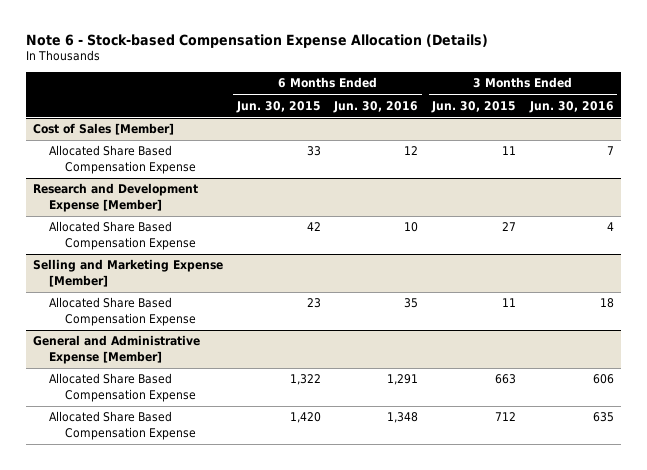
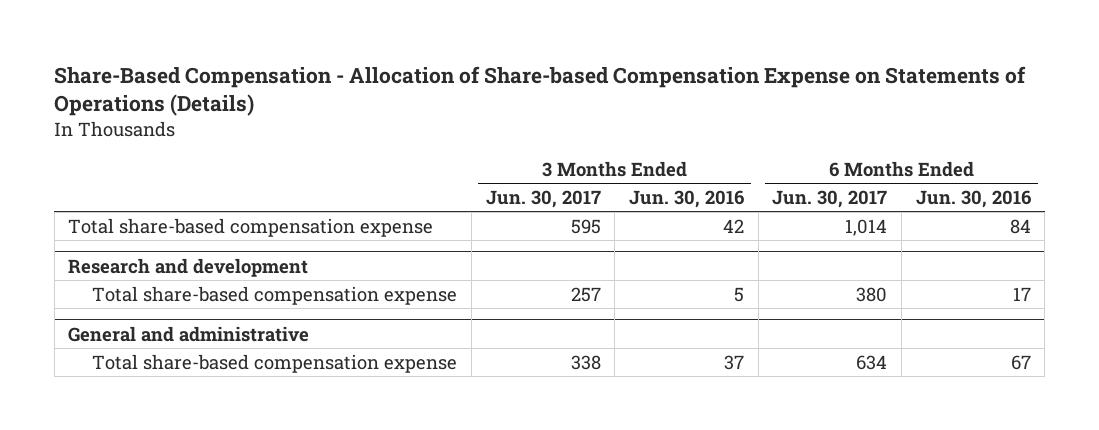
- Note 6 - Stock-based Compensation Expense Allocation (Details)
+ Share-Based Compensation - Allocation of Share-based Compensation Expense on Statements of Operations (Details)
- | 6 Months Ended Jun. 30, 2015 | 6 Months Ended Jun. 30, 2016 | 3 Months Ended Jun. 30, 2015 | 3 Months Ended Jun. 30, 2016
+ | 3 Months Ended Jun. 30, 2017 | 3 Months Ended Jun. 30, 2016 | 6 Months Ended Jun. 30, 2017 | 6 Months Ended Jun. 30, 2016
- Cost of Sales [Member]
- Allocated Share Based Compensation Expense | 33 | 12 | 11 | 7
- Research and Development Expense [Member]
- Allocated Share Based Compensation Expense | 42 | 10 | 27 | 4
- Selling and Marketing Expense [Member]
- Allocated Share Based Compensation Expense | 23 | 35 | 11 | 18
- General and Administrative Expense [Member]
- Allocated Share Based Compensation Expense | 1,322 | 1,291 | 663 | 606
- Allocated Share Based Compensation Expense | 1,420 | 1,348 | 712 | 635
+ Total share-based compensation expense | 595 | 42 | 1,014 | 84
+ Research and development
+ Total share-based compensation expense | 257 | 5 | 380 | 17
+ General and administrative
+ Total share-based compensation expense | 338 | 37 | 634 | 67

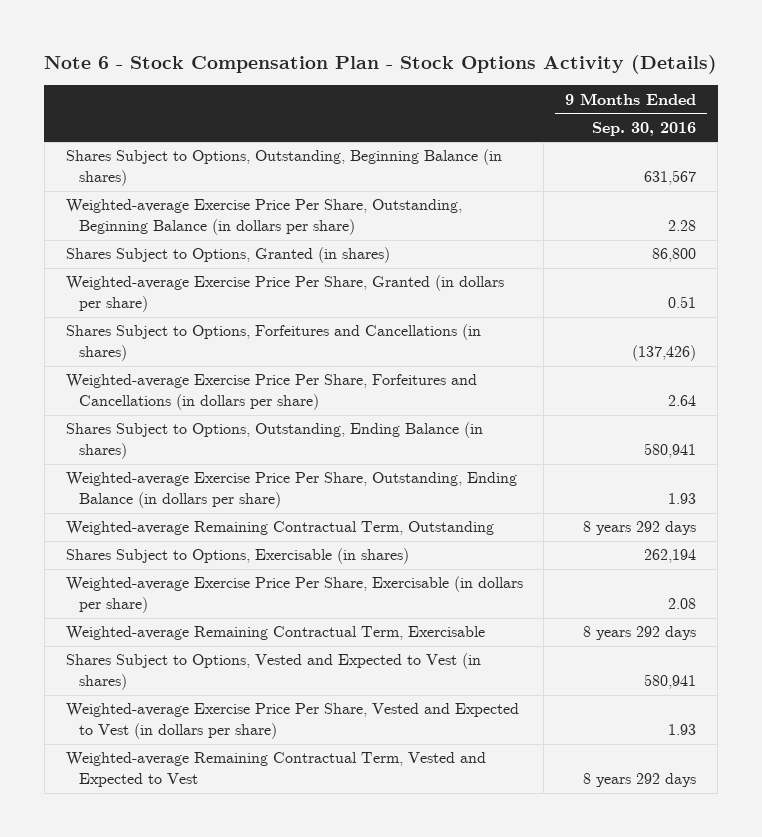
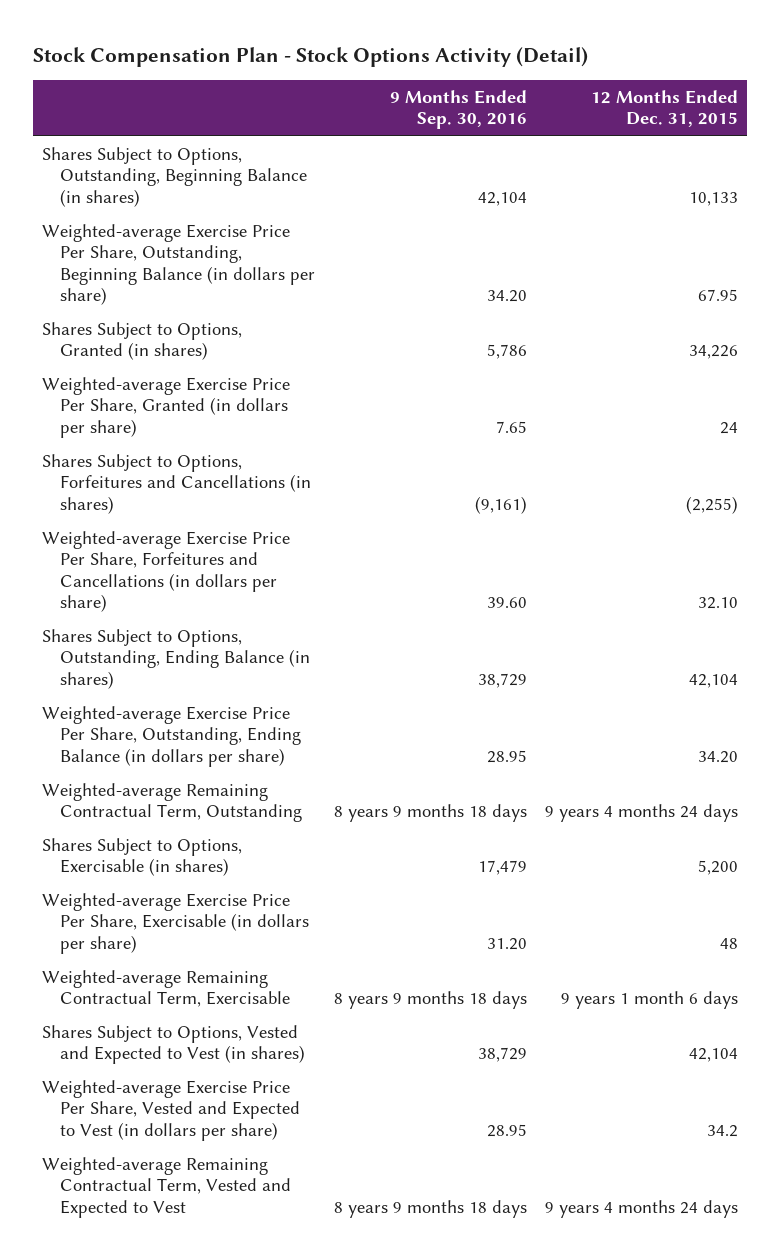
- Note 6 - Stock Compensation Plan - Stock Options Activity (Details)
+ Stock Compensation Plan - Stock Options Activity (Detail)
- | 9 Months Ended Sep. 30, 2016
+ | 9 Months Ended Sep. 30, 2016 | 12 Months Ended Dec. 31, 2015
- Shares Subject to Options, Outstanding, Beginning Balance (in shares) | 631,567
- Weighted-average Exercise Price Per Share, Outstanding, Beginning Balance (in dollars per share) | 2.28
- Shares Subject to Options, Granted (in shares) | 86,800
- Weighted-average Exercise Price Per Share, Granted (in dollars per share) | 0.51
- Shares Subject to Options, Forfeitures and Cancellations (in shares) | (137,426)
- Weighted-average Exercise Price Per Share, Forfeitures and Cancellations (in dollars per share) | 2.64
- Shares Subject to Options, Outstanding, Ending Balance (in shares) | 580,941
- Weighted-average Exercise Price Per Share, Outstanding, Ending Balance (in dollars per share) | 1.93
- Weighted-average Remaining Contractual Term, Outstanding | 8 years 292 days
- Shares Subject to Options, Exercisable (in shares) | 262,194
- Weighted-average Exercise Price Per Share, Exercisable (in dollars per share) | 2.08
- Weighted-average Remaining Contractual Term, Exercisable | 8 years 292 days
- Shares Subject to Options, Vested and Expected to Vest (in shares) | 580,941
- Weighted-average Exercise Price Per Share, Vested and Expected to Vest (in dollars per share) | 1.93
- Weighted-average Remaining Contractual Term, Vested and Expected to Vest | 8 years 292 days
+ Shares Subject to Options, Outstanding, Beginning Balance (in shares) | 42,104 | 10,133
+ Weighted-average Exercise Price Per Share, Outstanding, Beginning Balance (in dollars per share) | 34.20 | 67.95
+ Shares Subject to Options, Granted (in shares) | 5,786 | 34,226
+ Weighted-average Exercise Price Per Share, Granted (in dollars per share) | 7.65 | 24
+ Shares Subject to Options, Forfeitures and Cancellations (in shares) | (9,161) | (2,255)
+ Weighted-average Exercise Price Per Share, Forfeitures and Cancellations (in dollars per share) | 39.60 | 32.10
+ Shares Subject to Options, Outstanding, Ending Balance (in shares) | 38,729 | 42,104
+ Weighted-average Exercise Price Per Share, Outstanding, Ending Balance (in dollars per share) | 28.95 | 34.20
+ Weighted-average Remaining Contractual Term, Outstanding | 8 years 9 months 18 days | 9 years 4 months 24 days
+ Shares Subject to Options, Exercisable (in shares) | 17,479 | 5,200
+ Weighted-average Exercise Price Per Share, Exercisable (in dollars per share) | 31.20 | 48
+ Weighted-average Remaining Contractual Term, Exercisable | 8 years 9 months 18 days | 9 years 1 month 6 days
+ Shares Subject to Options, Vested and Expected to Vest (in shares) | 38,729 | 42,104
+ Weighted-average Exercise Price Per Share, Vested and Expected to Vest (in dollars per share) | 28.95 | 34.2
+ Weighted-average Remaining Contractual Term, Vested and Expected to Vest | 8 years 9 months 18 days | 9 years 4 months 24 days

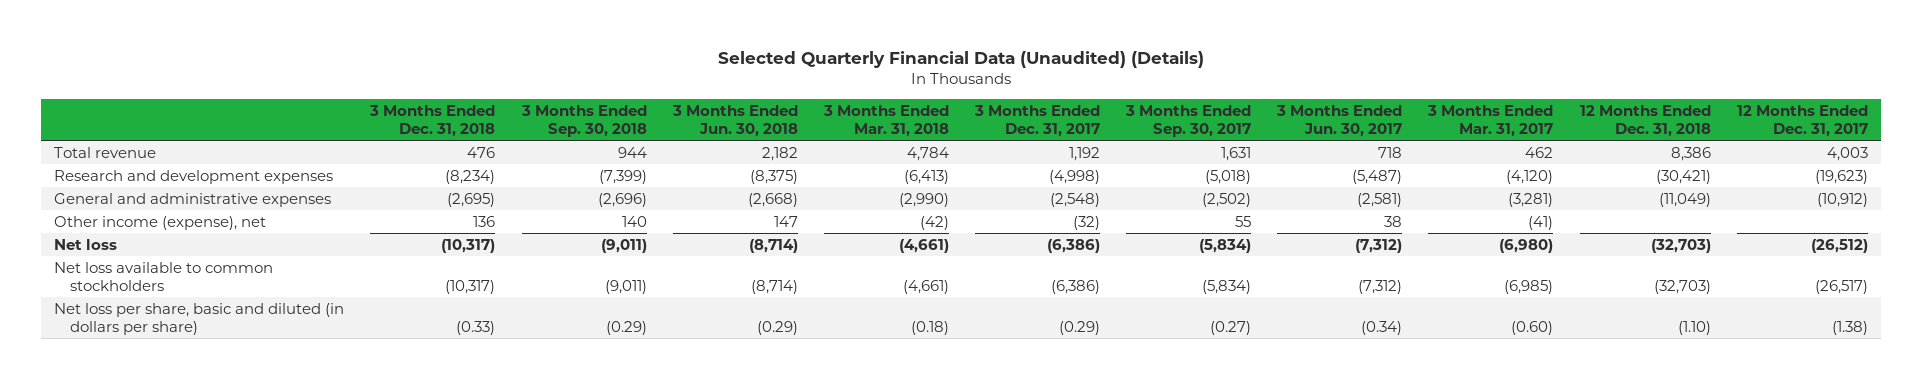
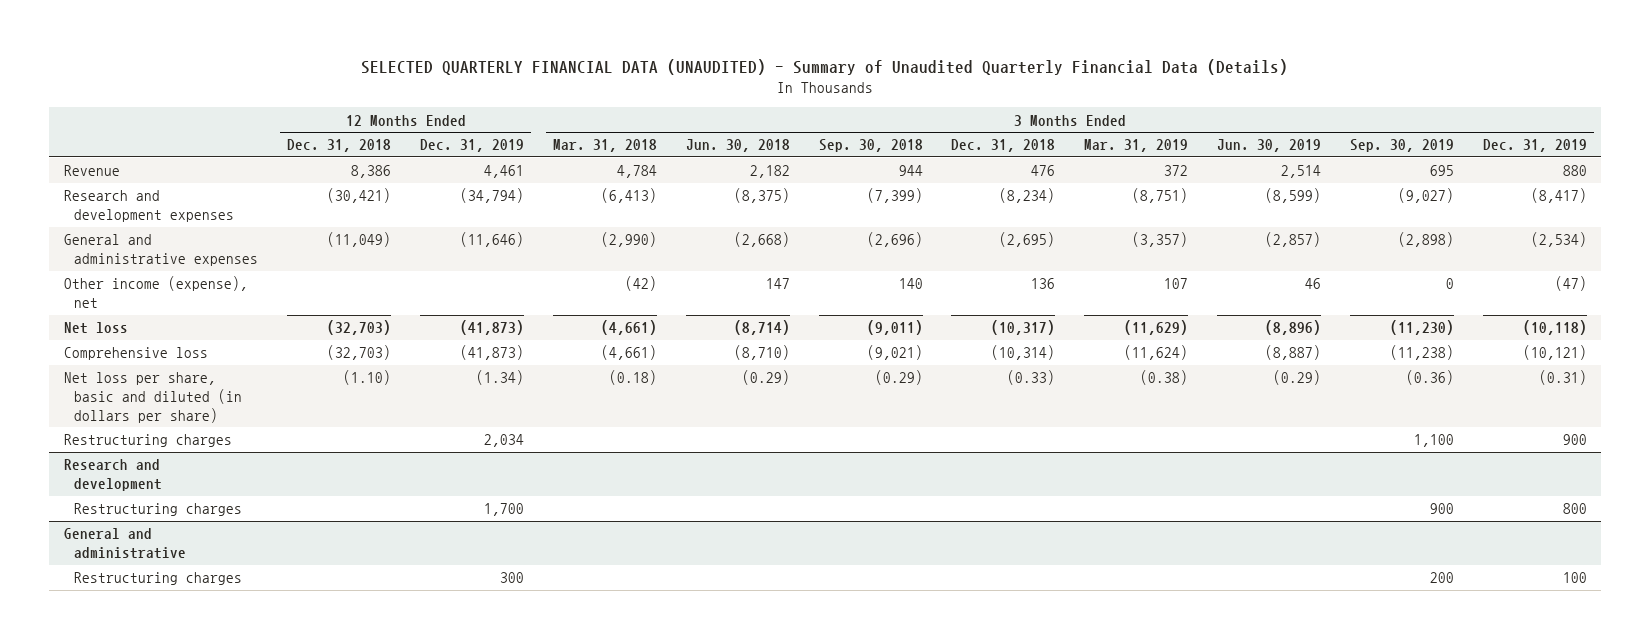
- Selected Quarterly Financial Data (Unaudited) (Details)
+ SELECTED QUARTERLY FINANCIAL DATA (UNAUDITED) - Summary of Unaudited Quarterly Financial Data (Details)
- | 3 Months Ended Dec. 31, 2018 | 3 Months Ended Sep. 30, 2018 | 3 Months Ended Jun. 30, 2018 | 3 Months Ended Mar. 31, 2018 | 3 Months Ended Dec. 31, 2017 | 3 Months Ended Sep. 30, 2017 | 3 Months Ended Jun. 30, 2017 | 3 Months Ended Mar. 31, 2017 | 12 Months Ended Dec. 31, 2018 | 12 Months Ended Dec. 31, 2017
+ | 12 Months Ended Dec. 31, 2018 | 12 Months Ended Dec. 31, 2019 | 3 Months Ended Mar. 31, 2018 | 3 Months Ended Jun. 30, 2018 | 3 Months Ended Sep. 30, 2018 | 3 Months Ended Dec. 31, 2018 | 3 Months Ended Mar. 31, 2019 | 3 Months Ended Jun. 30, 2019 | 3 Months Ended Sep. 30, 2019 | 3 Months Ended Dec. 31, 2019
- Total revenue | 476 | 944 | 2,182 | 4,784 | 1,192 | 1,631 | 718 | 462 | 8,386 | 4,003
+ Revenue | 8,386 | 4,461 | 4,784 | 2,182 | 944 | 476 | 372 | 2,514 | 695 | 880
- Net loss available to common stockholders | (10,317) | (9,011) | (8,714) | (4,661) | (6,386) | (5,834) | (7,312) | (6,985) | (32,703) | (26,517)
+ Comprehensive loss | (32,703) | (41,873) | (4,661) | (8,710) | (9,021) | (10,314) | (11,624) | (8,887) | (11,238) | (10,121)
+ Restructuring charges | | 2,034 | | | | | | | 1,100 | 900
+ Research and development
+ Restructuring charges | | 1,700 | | | | | | | 900 | 800
+ General and administrative
+ Restructuring charges | | 300 | | | | | | | 200 | 100

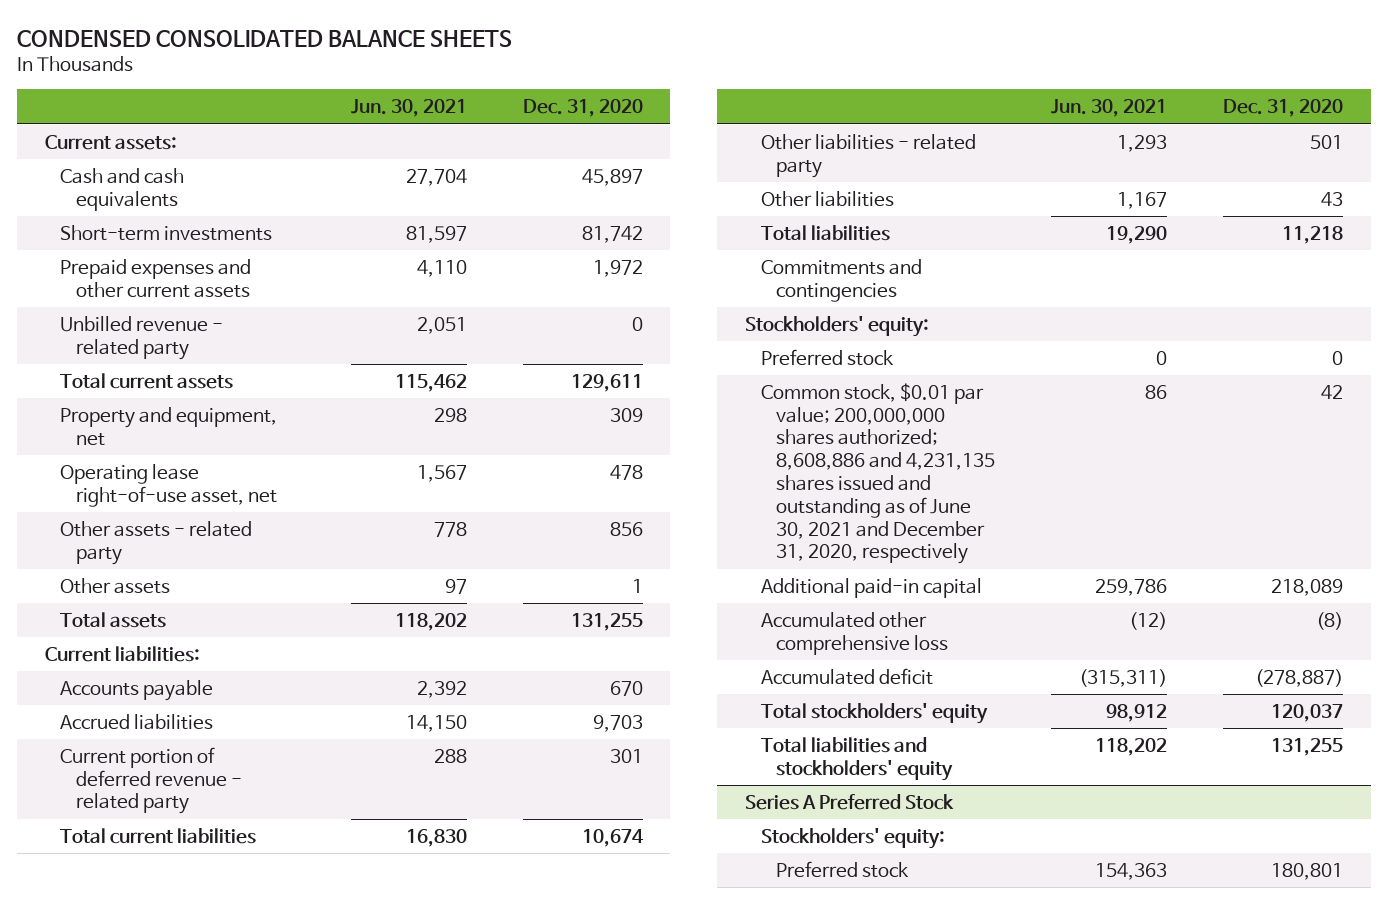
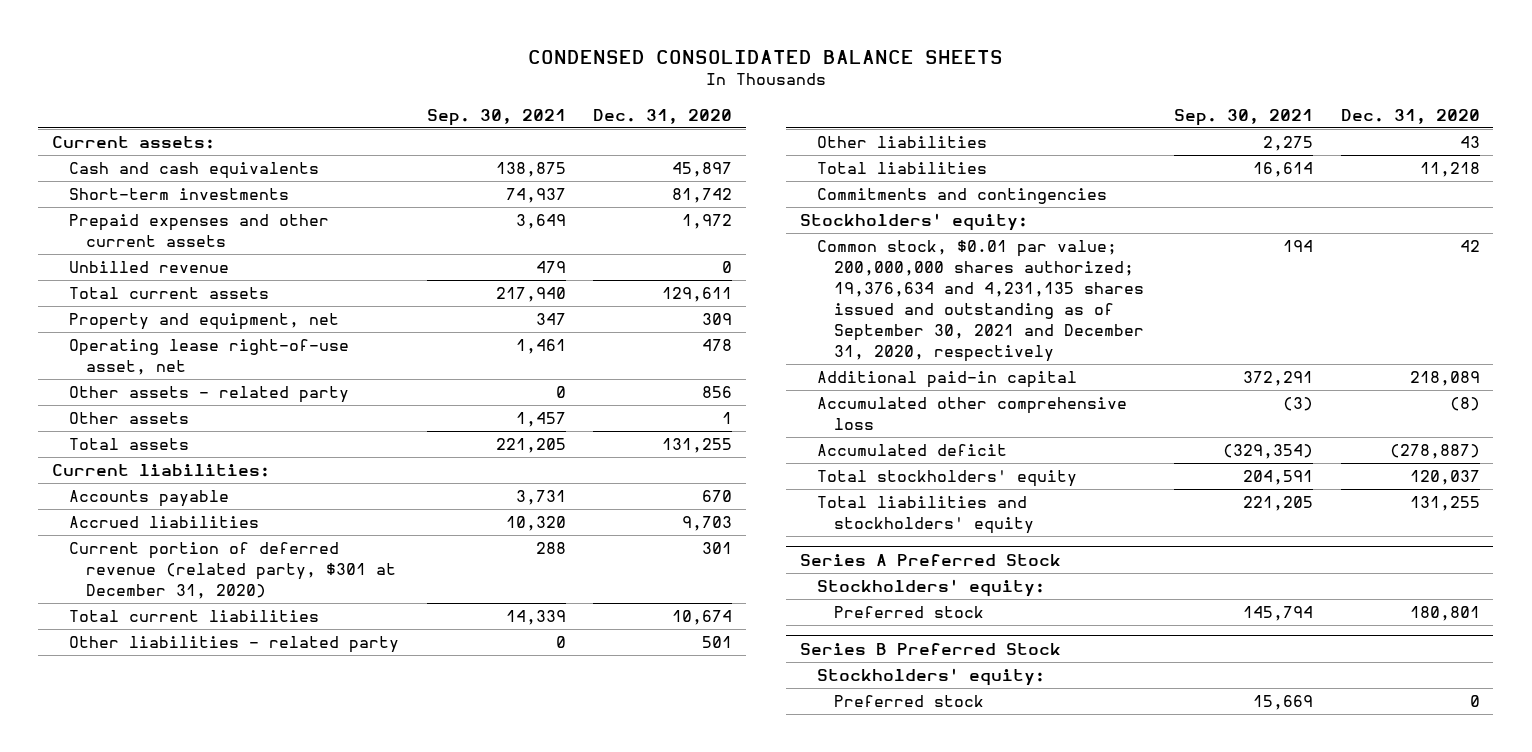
- | Jun. 30, 2021 | Dec. 31, 2020
+ | Sep. 30, 2021 | Dec. 31, 2020
- Unbilled revenue - related party | 2,051 | 0
+ Unbilled revenue | 479 | 0
- Current portion of deferred revenue - related party | 288 | 301
+ Current portion of deferred revenue (related party, $301 at December 31, 2020) | 288 | 301
- Preferred stock | 0 | 0
- Common stock, $0.01 par value; 200,000,000 shares authorized; 8,608,886 and 4,231,135 shares issued and outstanding as of June 30, 2021 and December 31, 2020, respectively | 86 | 42
+ Common stock, $0.01 par value; 200,000,000 shares authorized; 19,376,634 and 4,231,135 shares issued and outstanding as of September 30, 2021 and December 31, 2020, respectively | 194 | 42
+ Series B Preferred Stock
+ Stockholders' equity:
+ Preferred stock | 15,669 | 0

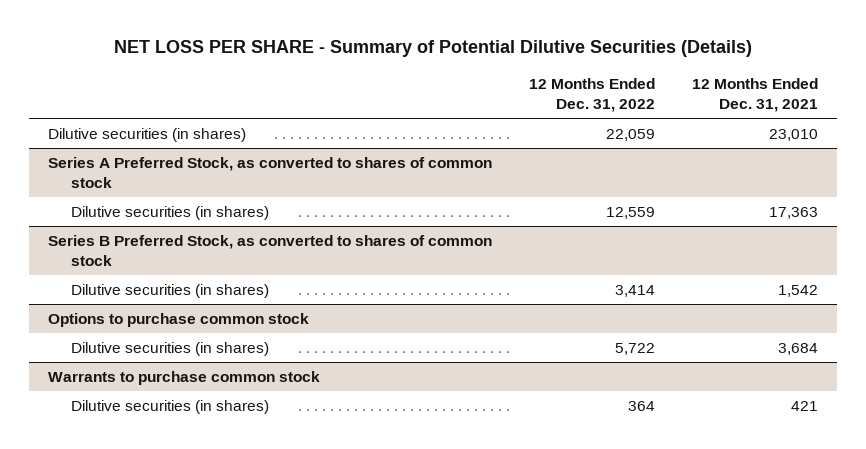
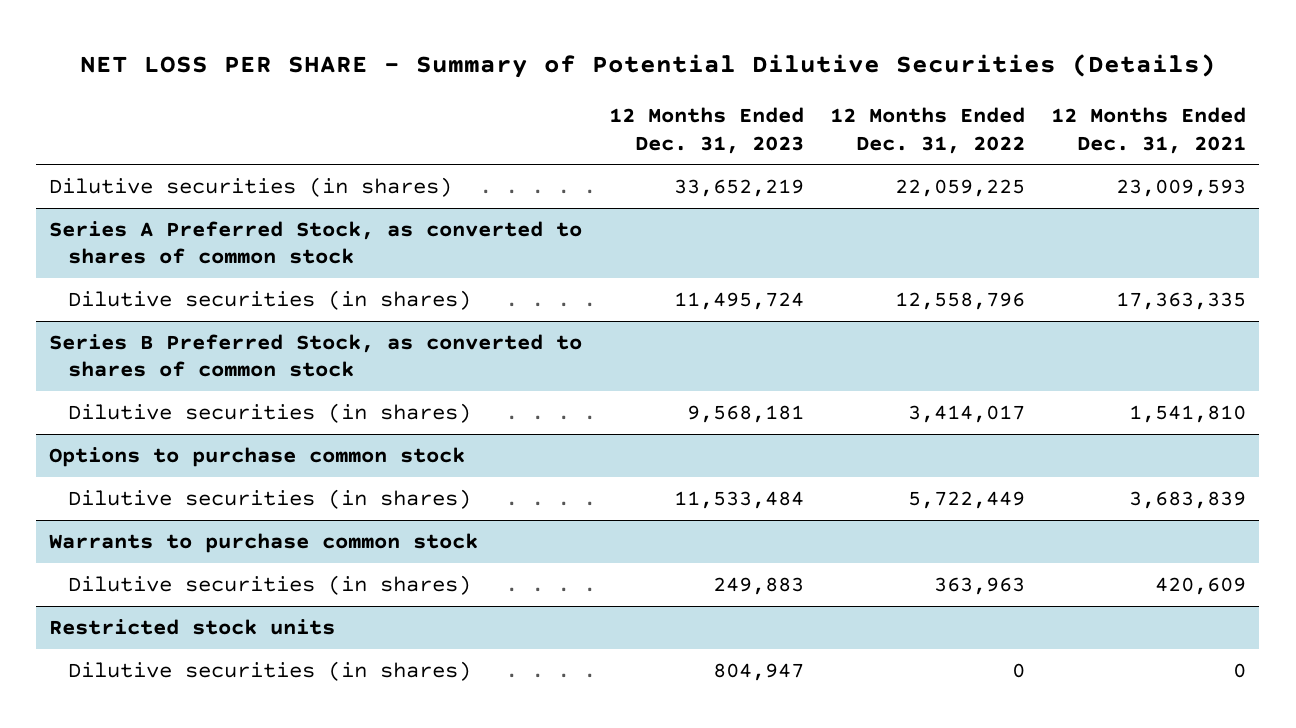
- | 12 Months Ended Dec. 31, 2022 | 12 Months Ended Dec. 31, 2021
+ | 12 Months Ended Dec. 31, 2023 | 12 Months Ended Dec. 31, 2022 | 12 Months Ended Dec. 31, 2021
- Dilutive securities (in shares) | 22,059 | 23,010
+ Dilutive securities (in shares) | 33,652,219 | 22,059,225 | 23,009,593
@ Series A Preferred Stock, as converted to shares of common stock
- Dilutive securities (in shares) | 12,559 | 17,363
+ Dilutive securities (in shares) | 11,495,724 | 12,558,796 | 17,363,335
@ Series B Preferred Stock, as converted to shares of common stock
- Dilutive securities (in shares) | 3,414 | 1,542
+ Dilutive securities (in shares) | 9,568,181 | 3,414,017 | 1,541,810
@ Options to purchase common stock
- Dilutive securities (in shares) | 5,722 | 3,684
+ Dilutive securities (in shares) | 11,533,484 | 5,722,449 | 3,683,839
@ Warrants to purchase common stock
- Dilutive securities (in shares) | 364 | 421
+ Dilutive securities (in shares) | 249,883 | 363,963 | 420,609
+ Restricted stock units
+ Dilutive securities (in shares) | 804,947 | 0 | 0

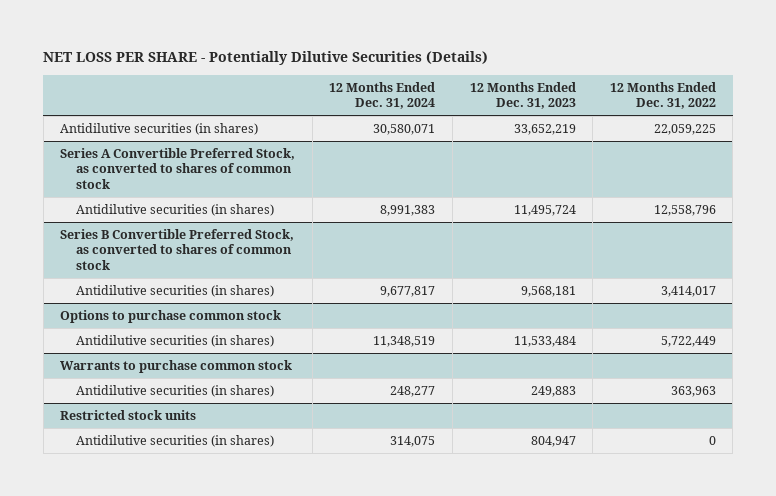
- NET LOSS PER SHARE - Summary of Potential Dilutive Securities (Details)
+ NET LOSS PER SHARE - Potentially Dilutive Securities (Details)
- | 12 Months Ended Dec. 31, 2023 | 12 Months Ended Dec. 31, 2022 | 12 Months Ended Dec. 31, 2021
+ | 12 Months Ended Dec. 31, 2024 | 12 Months Ended Dec. 31, 2023 | 12 Months Ended Dec. 31, 2022
- Dilutive securities (in shares) | 33,652,219 | 22,059,225 | 23,009,593
- Series A Preferred Stock, as converted to shares of common stock
- Dilutive securities (in shares) | 11,495,724 | 12,558,796 | 17,363,335
- Series B Preferred Stock, as converted to shares of common stock
- Dilutive securities (in shares) | 9,568,181 | 3,414,017 | 1,541,810
+ Antidilutive securities (in shares) | 30,580,071 | 33,652,219 | 22,059,225
+ Series A Convertible Preferred Stock, as converted to shares of common stock
+ Antidilutive securities (in shares) | 8,991,383 | 11,495,724 | 12,558,796
+ Series B Convertible Preferred Stock, as converted to shares of common stock
+ Antidilutive securities (in shares) | 9,677,817 | 9,568,181 | 3,414,017
@ Options to purchase common stock
- Dilutive securities (in shares) | 11,533,484 | 5,722,449 | 3,683,839
+ Antidilutive securities (in shares) | 11,348,519 | 11,533,484 | 5,722,449
@ Warrants to purchase common stock
- Dilutive securities (in shares) | 249,883 | 363,963 | 420,609
+ Antidilutive securities (in shares) | 248,277 | 249,883 | 363,963
@ Restricted stock units
- Dilutive securities (in shares) | 804,947 | 0 | 0
+ Antidilutive securities (in shares) | 314,075 | 804,947 | 0

